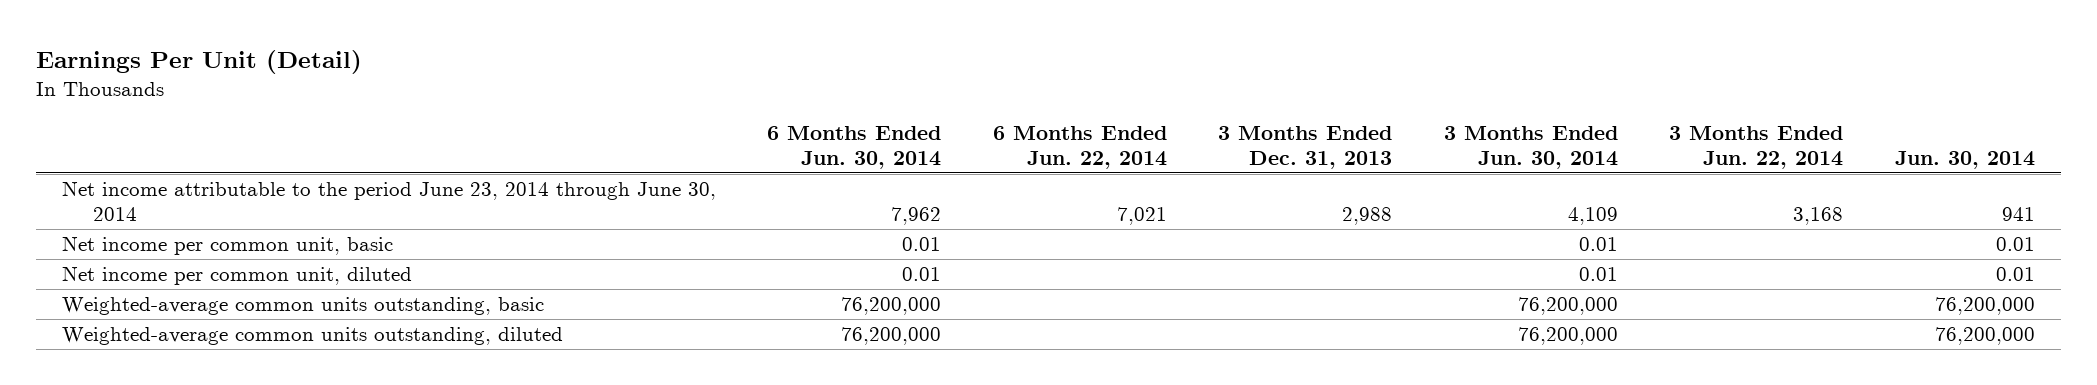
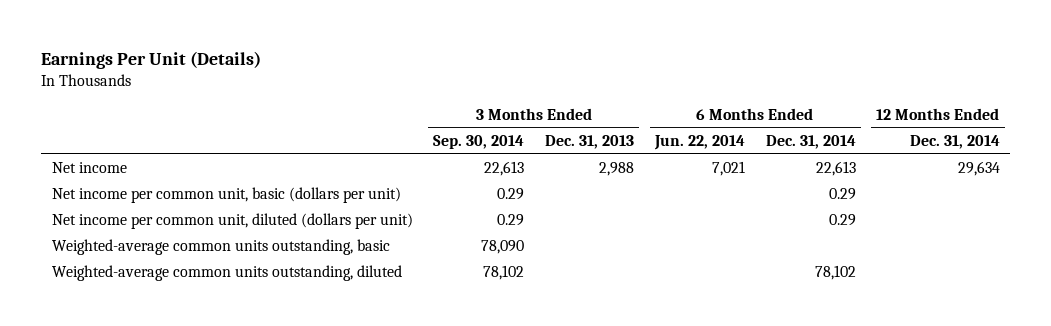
- Earnings Per Unit (Detail)
+ Earnings Per Unit (Details)
- | 6 Months Ended Jun. 30, 2014 | 6 Months Ended Jun. 22, 2014 | 3 Months Ended Dec. 31, 2013 | 3 Months Ended Jun. 30, 2014 | 3 Months Ended Jun. 22, 2014 | Jun. 30, 2014
+ | 3 Months Ended Sep. 30, 2014 | 3 Months Ended Dec. 31, 2013 | 6 Months Ended Jun. 22, 2014 | 6 Months Ended Dec. 31, 2014 | 12 Months Ended Dec. 31, 2014
- Net income attributable to the period June 23, 2014 through June 30, 2014 | 7,962 | 7,021 | 2,988 | 4,109 | 3,168 | 941
- Net income per common unit, basic | 0.01 | | | 0.01 | | 0.01
- Net income per common unit, diluted | 0.01 | | | 0.01 | | 0.01
+ Net income | 22,613 | 2,988 | 7,021 | 22,613 | 29,634
+ Net income per common unit, basic (dollars per unit) | 0.29 | | | 0.29 |
+ Net income per common unit, diluted (dollars per unit) | 0.29 | | | 0.29 |

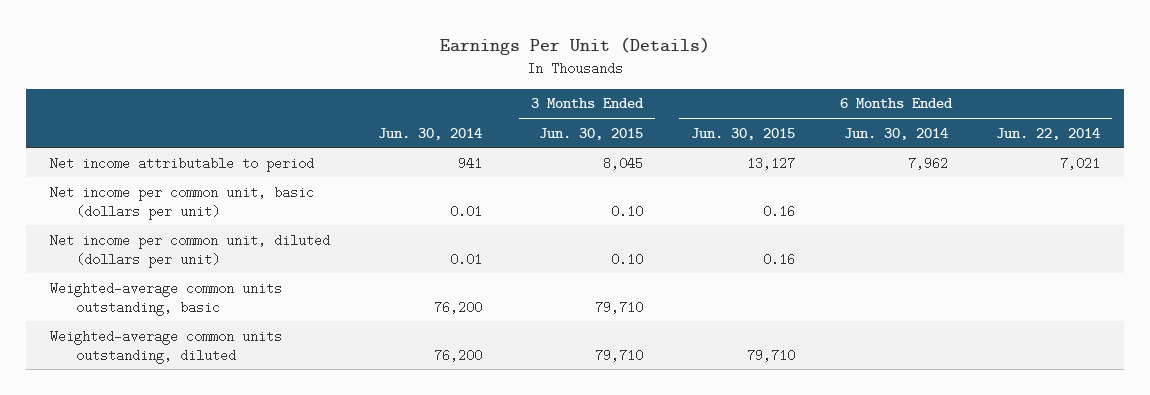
- | 3 Months Ended Sep. 30, 2014 | 3 Months Ended Dec. 31, 2013 | 6 Months Ended Jun. 22, 2014 | 6 Months Ended Dec. 31, 2014 | 12 Months Ended Dec. 31, 2014
+ | Jun. 30, 2014 | 3 Months Ended Jun. 30, 2015 | 6 Months Ended Jun. 30, 2015 | 6 Months Ended Jun. 30, 2014 | 6 Months Ended Jun. 22, 2014
- Net income | 22,613 | 2,988 | 7,021 | 22,613 | 29,634
+ Net income attributable to period | 941 | 8,045 | 13,127 | 7,962 | 7,021

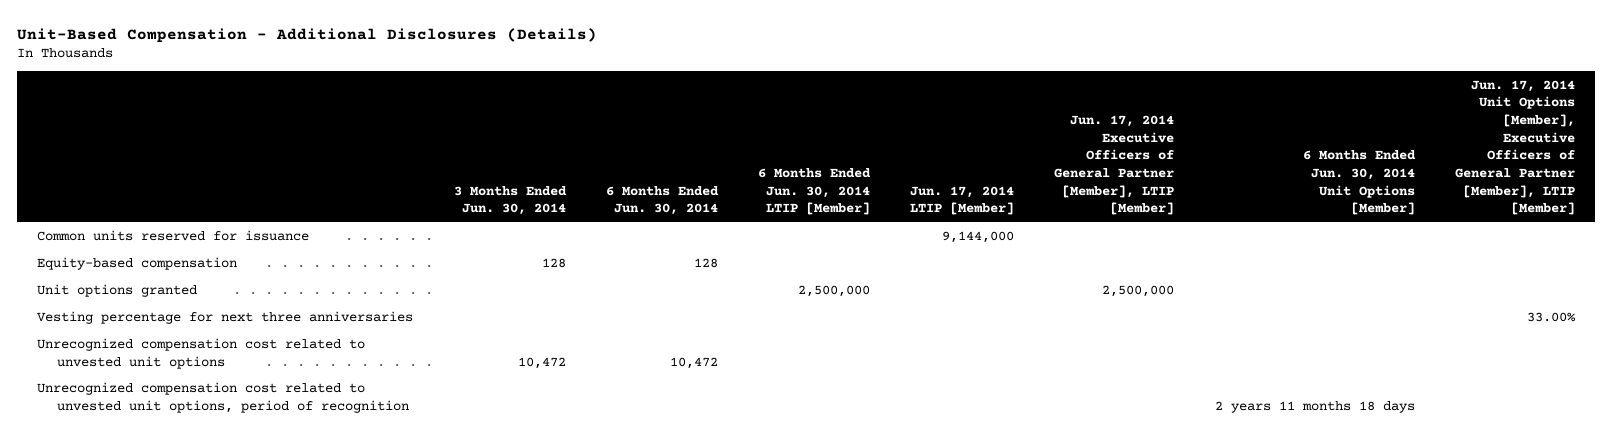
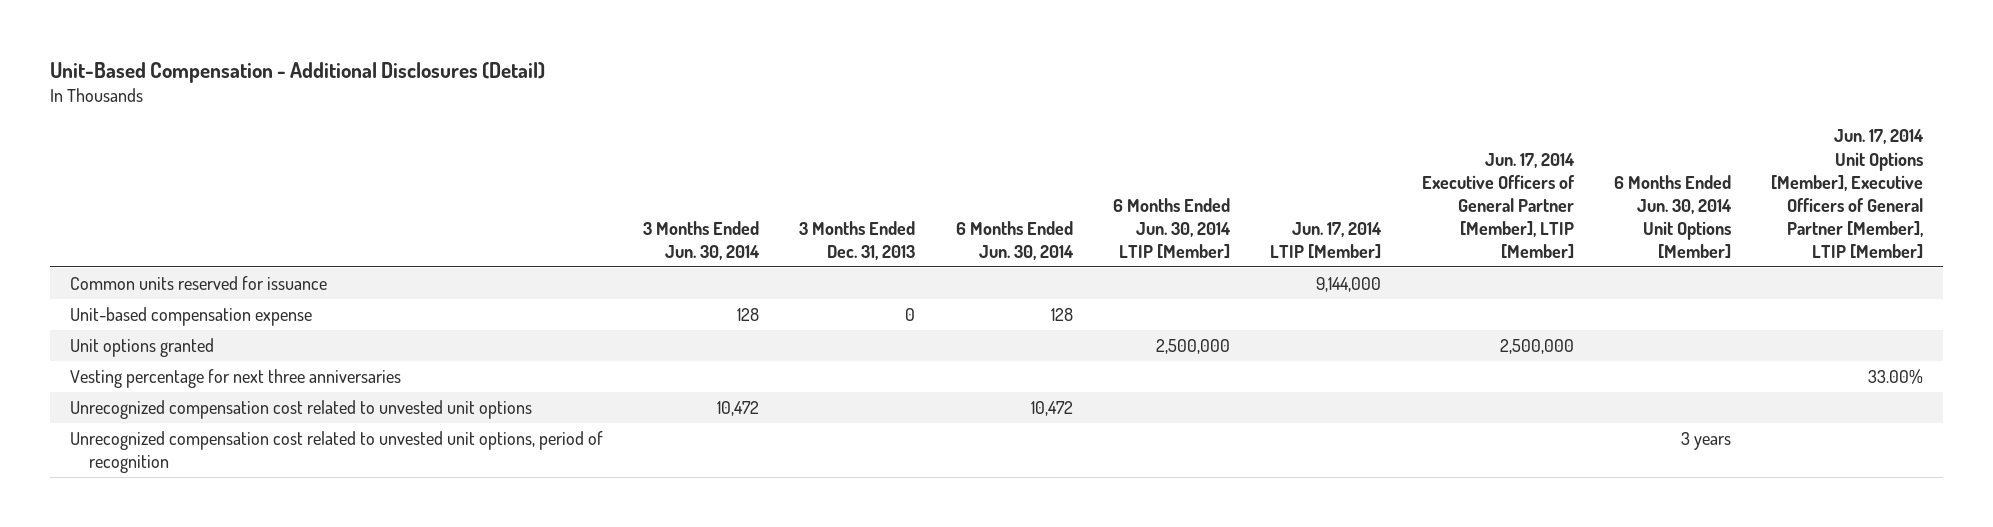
- Unit-Based Compensation - Additional Disclosures (Details)
+ Unit-Based Compensation - Additional Disclosures (Detail)
- | 3 Months Ended Jun. 30, 2014 | 6 Months Ended Jun. 30, 2014 | 6 Months Ended Jun. 30, 2014 LTIP [Member] | Jun. 17, 2014 LTIP [Member] | Jun. 17, 2014 Executive Officers of General Partner [Member], LTIP [Member] | 6 Months Ended Jun. 30, 2014 Unit Options [Member] | Jun. 17, 2014 Unit Options [Member], Executive Officers of General Partner [Member], LTIP [Member]
+ | 3 Months Ended Jun. 30, 2014 | 3 Months Ended Dec. 31, 2013 | 6 Months Ended Jun. 30, 2014 | 6 Months Ended Jun. 30, 2014 LTIP [Member] | Jun. 17, 2014 LTIP [Member] | Jun. 17, 2014 Executive Officers of General Partner [Member], LTIP [Member] | 6 Months Ended Jun. 30, 2014 Unit Options [Member] | Jun. 17, 2014 Unit Options [Member], Executive Officers of General Partner [Member], LTIP [Member]
- Equity-based compensation | 128 | 128 | | | | |
+ Unit-based compensation expense | 128 | 0 | 128 | | | | |
- Unrecognized compensation cost related to unvested unit options, period of recognition | | | | | | 2 years 11 months 18 days |
+ Unrecognized compensation cost related to unvested unit options, period of recognition | | | | | | | 3 years |

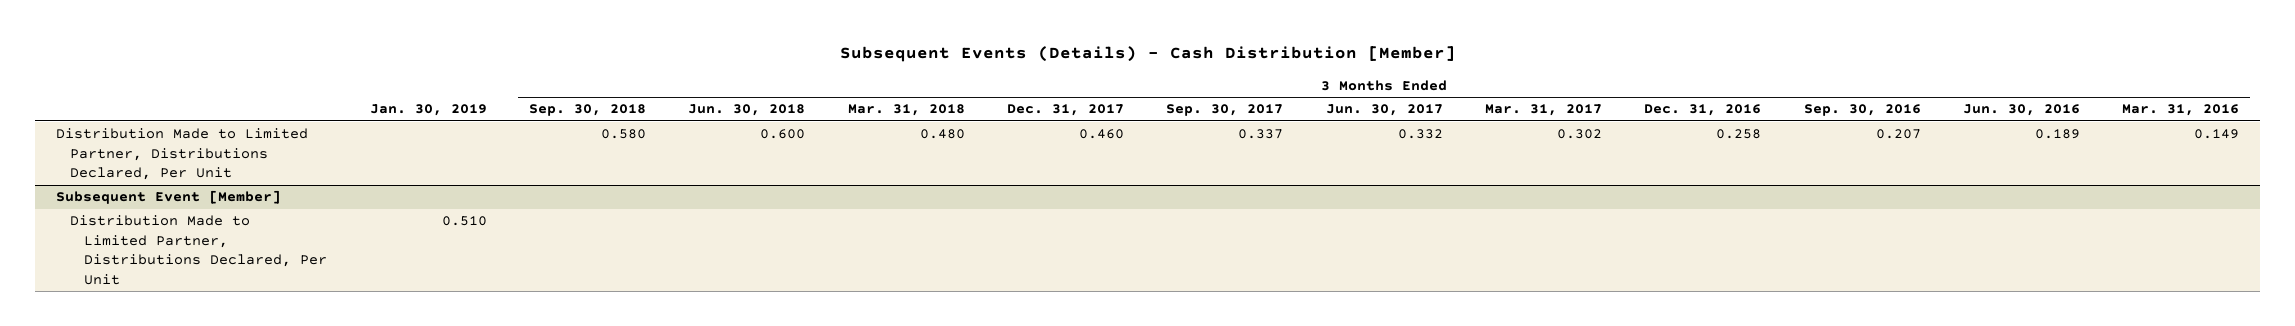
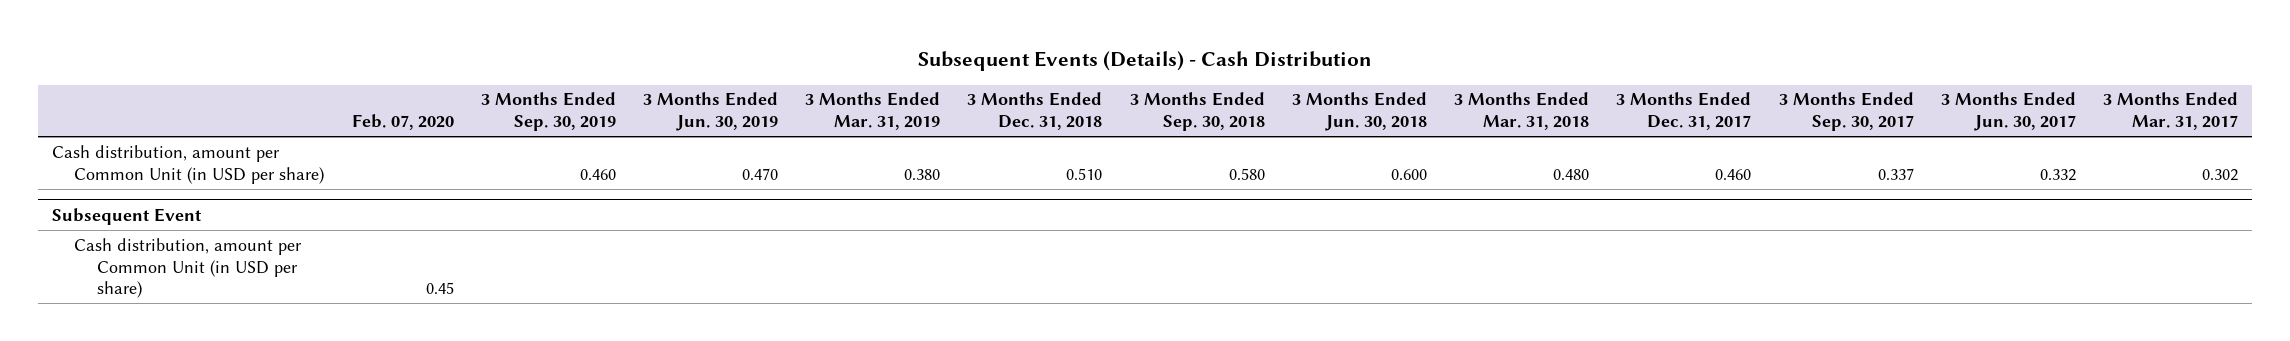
- Subsequent Events (Details) - Cash Distribution [Member]
+ Subsequent Events (Details) - Cash Distribution
- | Jan. 30, 2019 | 3 Months Ended Sep. 30, 2018 | 3 Months Ended Jun. 30, 2018 | 3 Months Ended Mar. 31, 2018 | 3 Months Ended Dec. 31, 2017 | 3 Months Ended Sep. 30, 2017 | 3 Months Ended Jun. 30, 2017 | 3 Months Ended Mar. 31, 2017 | 3 Months Ended Dec. 31, 2016 | 3 Months Ended Sep. 30, 2016 | 3 Months Ended Jun. 30, 2016 | 3 Months Ended Mar. 31, 2016
+ | Feb. 07, 2020 | 3 Months Ended Sep. 30, 2019 | 3 Months Ended Jun. 30, 2019 | 3 Months Ended Mar. 31, 2019 | 3 Months Ended Dec. 31, 2018 | 3 Months Ended Sep. 30, 2018 | 3 Months Ended Jun. 30, 2018 | 3 Months Ended Mar. 31, 2018 | 3 Months Ended Dec. 31, 2017 | 3 Months Ended Sep. 30, 2017 | 3 Months Ended Jun. 30, 2017 | 3 Months Ended Mar. 31, 2017
- Distribution Made to Limited Partner, Distributions Declared, Per Unit | | 0.580 | 0.600 | 0.480 | 0.460 | 0.337 | 0.332 | 0.302 | 0.258 | 0.207 | 0.189 | 0.149
- Subsequent Event [Member]
- Distribution Made to Limited Partner, Distributions Declared, Per Unit | 0.510 | | | | | | | | | | |
+ Cash distribution, amount per Common Unit (in USD per share) | | 0.460 | 0.470 | 0.380 | 0.510 | 0.580 | 0.600 | 0.480 | 0.460 | 0.337 | 0.332 | 0.302
+ Subsequent Event
+ Cash distribution, amount per Common Unit (in USD per share) | 0.45 | | | | | | | | | | |

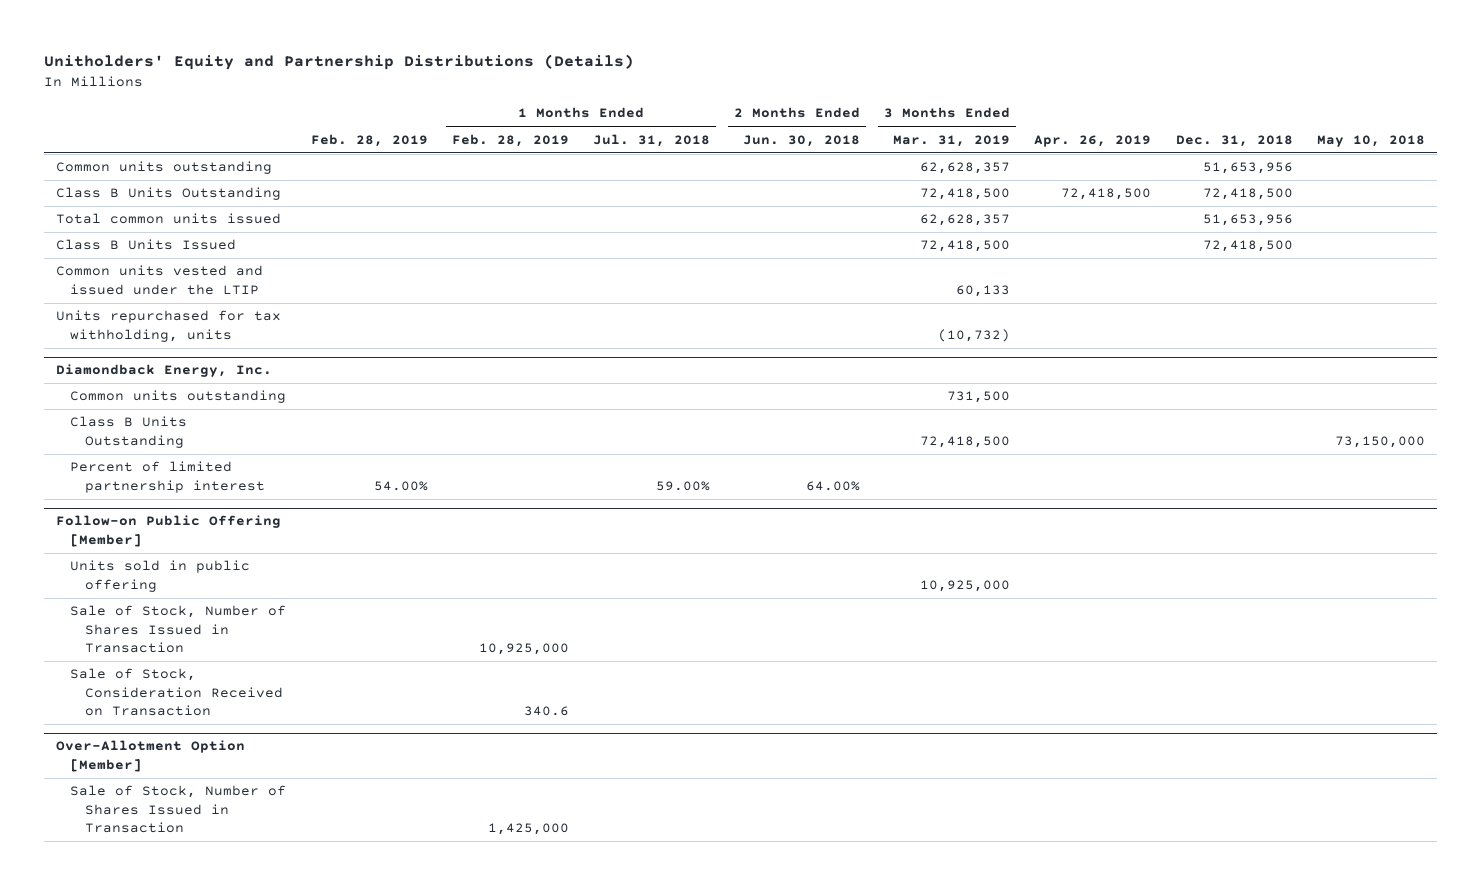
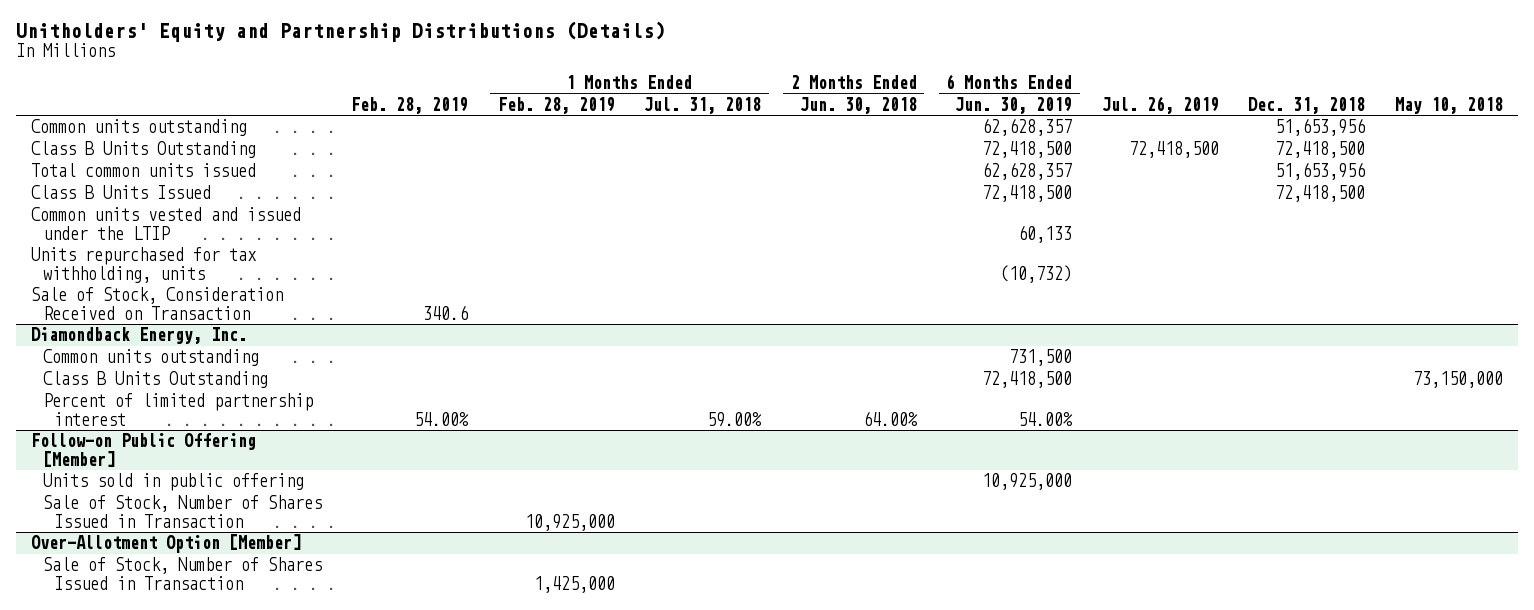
- | Feb. 28, 2019 | 1 Months Ended Feb. 28, 2019 | 1 Months Ended Jul. 31, 2018 | 2 Months Ended Jun. 30, 2018 | 3 Months Ended Mar. 31, 2019 | Apr. 26, 2019 | Dec. 31, 2018 | May 10, 2018
+ | Feb. 28, 2019 | 1 Months Ended Feb. 28, 2019 | 1 Months Ended Jul. 31, 2018 | 2 Months Ended Jun. 30, 2018 | 6 Months Ended Jun. 30, 2019 | Jul. 26, 2019 | Dec. 31, 2018 | May 10, 2018
+ Sale of Stock, Consideration Received on Transaction | 340.6 | | | | | | |
@ Follow-on Public Offering [Member]
- Sale of Stock, Consideration Received on Transaction | | 340.6 | | | | | |

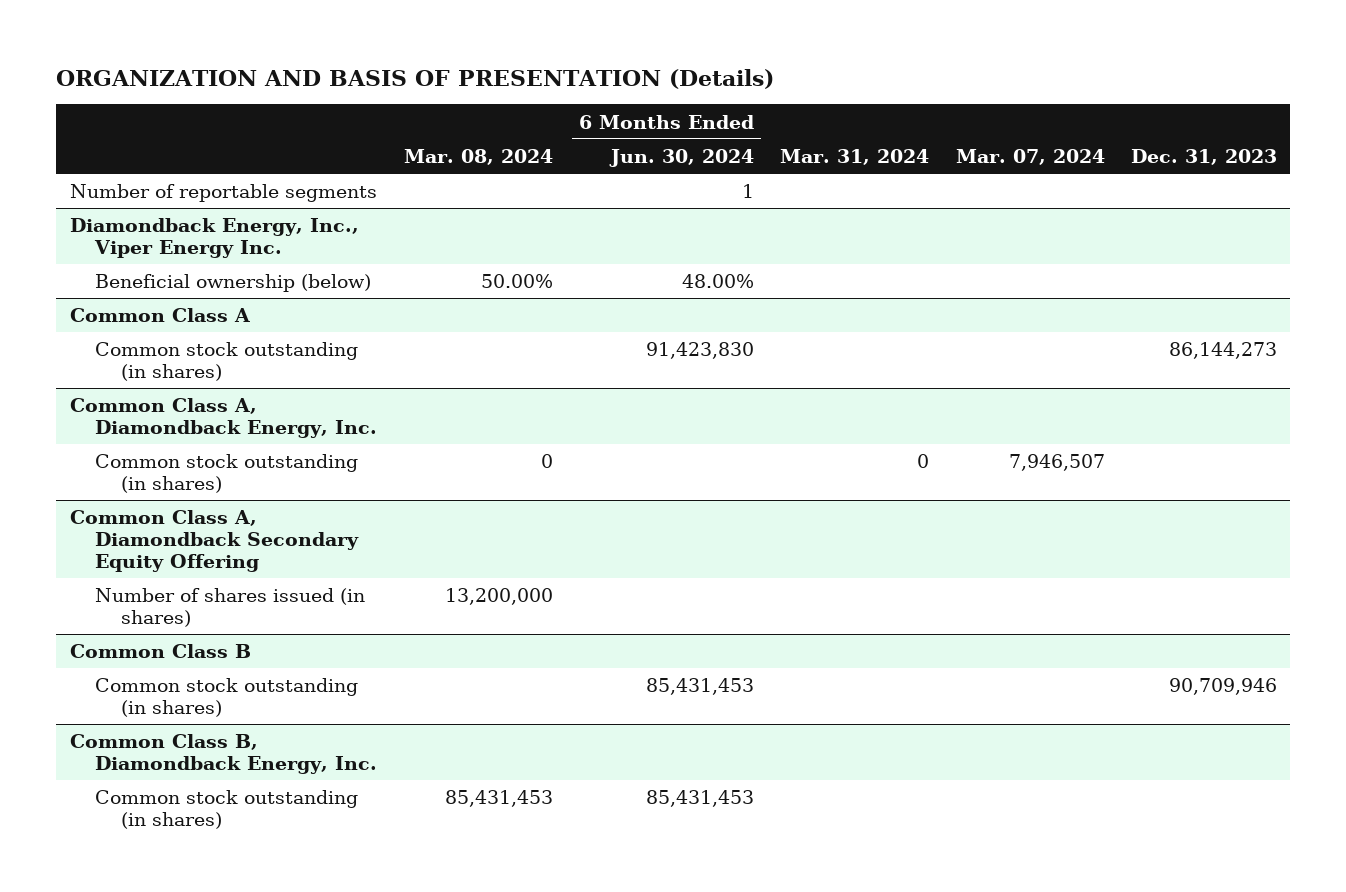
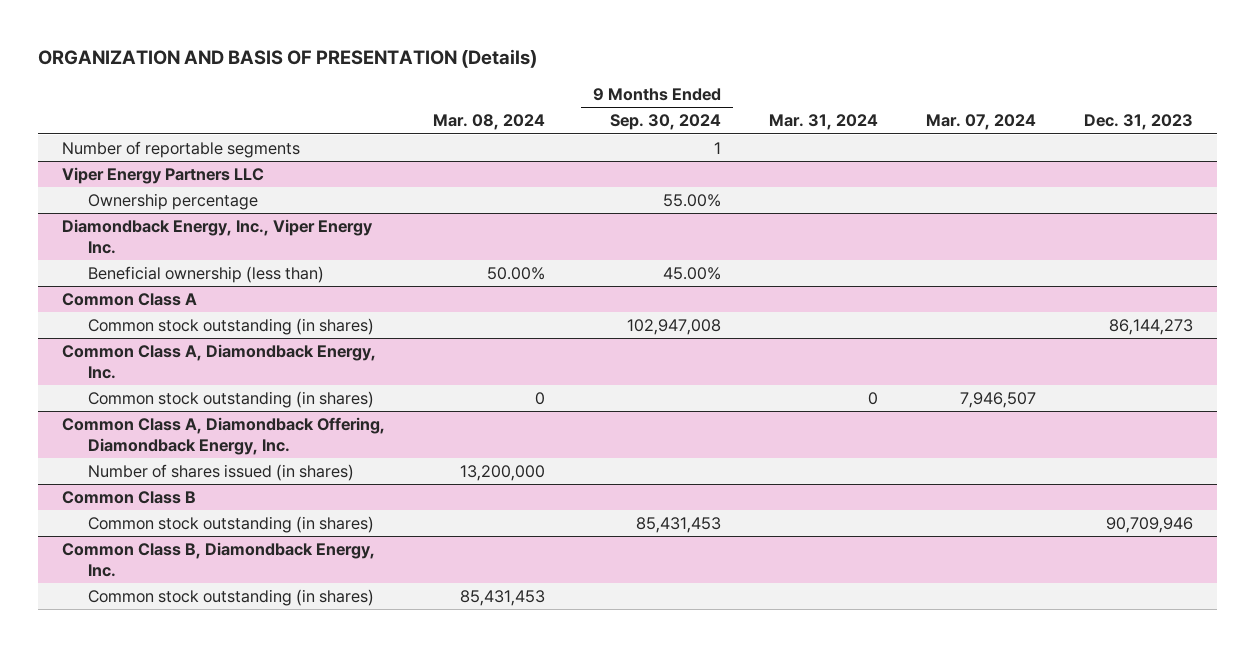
- | Mar. 08, 2024 | 6 Months Ended Jun. 30, 2024 | Mar. 31, 2024 | Mar. 07, 2024 | Dec. 31, 2023
+ | Mar. 08, 2024 | 9 Months Ended Sep. 30, 2024 | Mar. 31, 2024 | Mar. 07, 2024 | Dec. 31, 2023
+ Viper Energy Partners LLC
+ Ownership percentage | | 55.00% | | |
@ Diamondback Energy, Inc., Viper Energy Inc.
- Beneficial ownership (below) | 50.00% | 48.00% | | |
+ Beneficial ownership (less than) | 50.00% | 45.00% | | |
- Common Class A, Diamondback Secondary Equity Offering
+ Common Class A, Diamondback Offering, Diamondback Energy, Inc.

